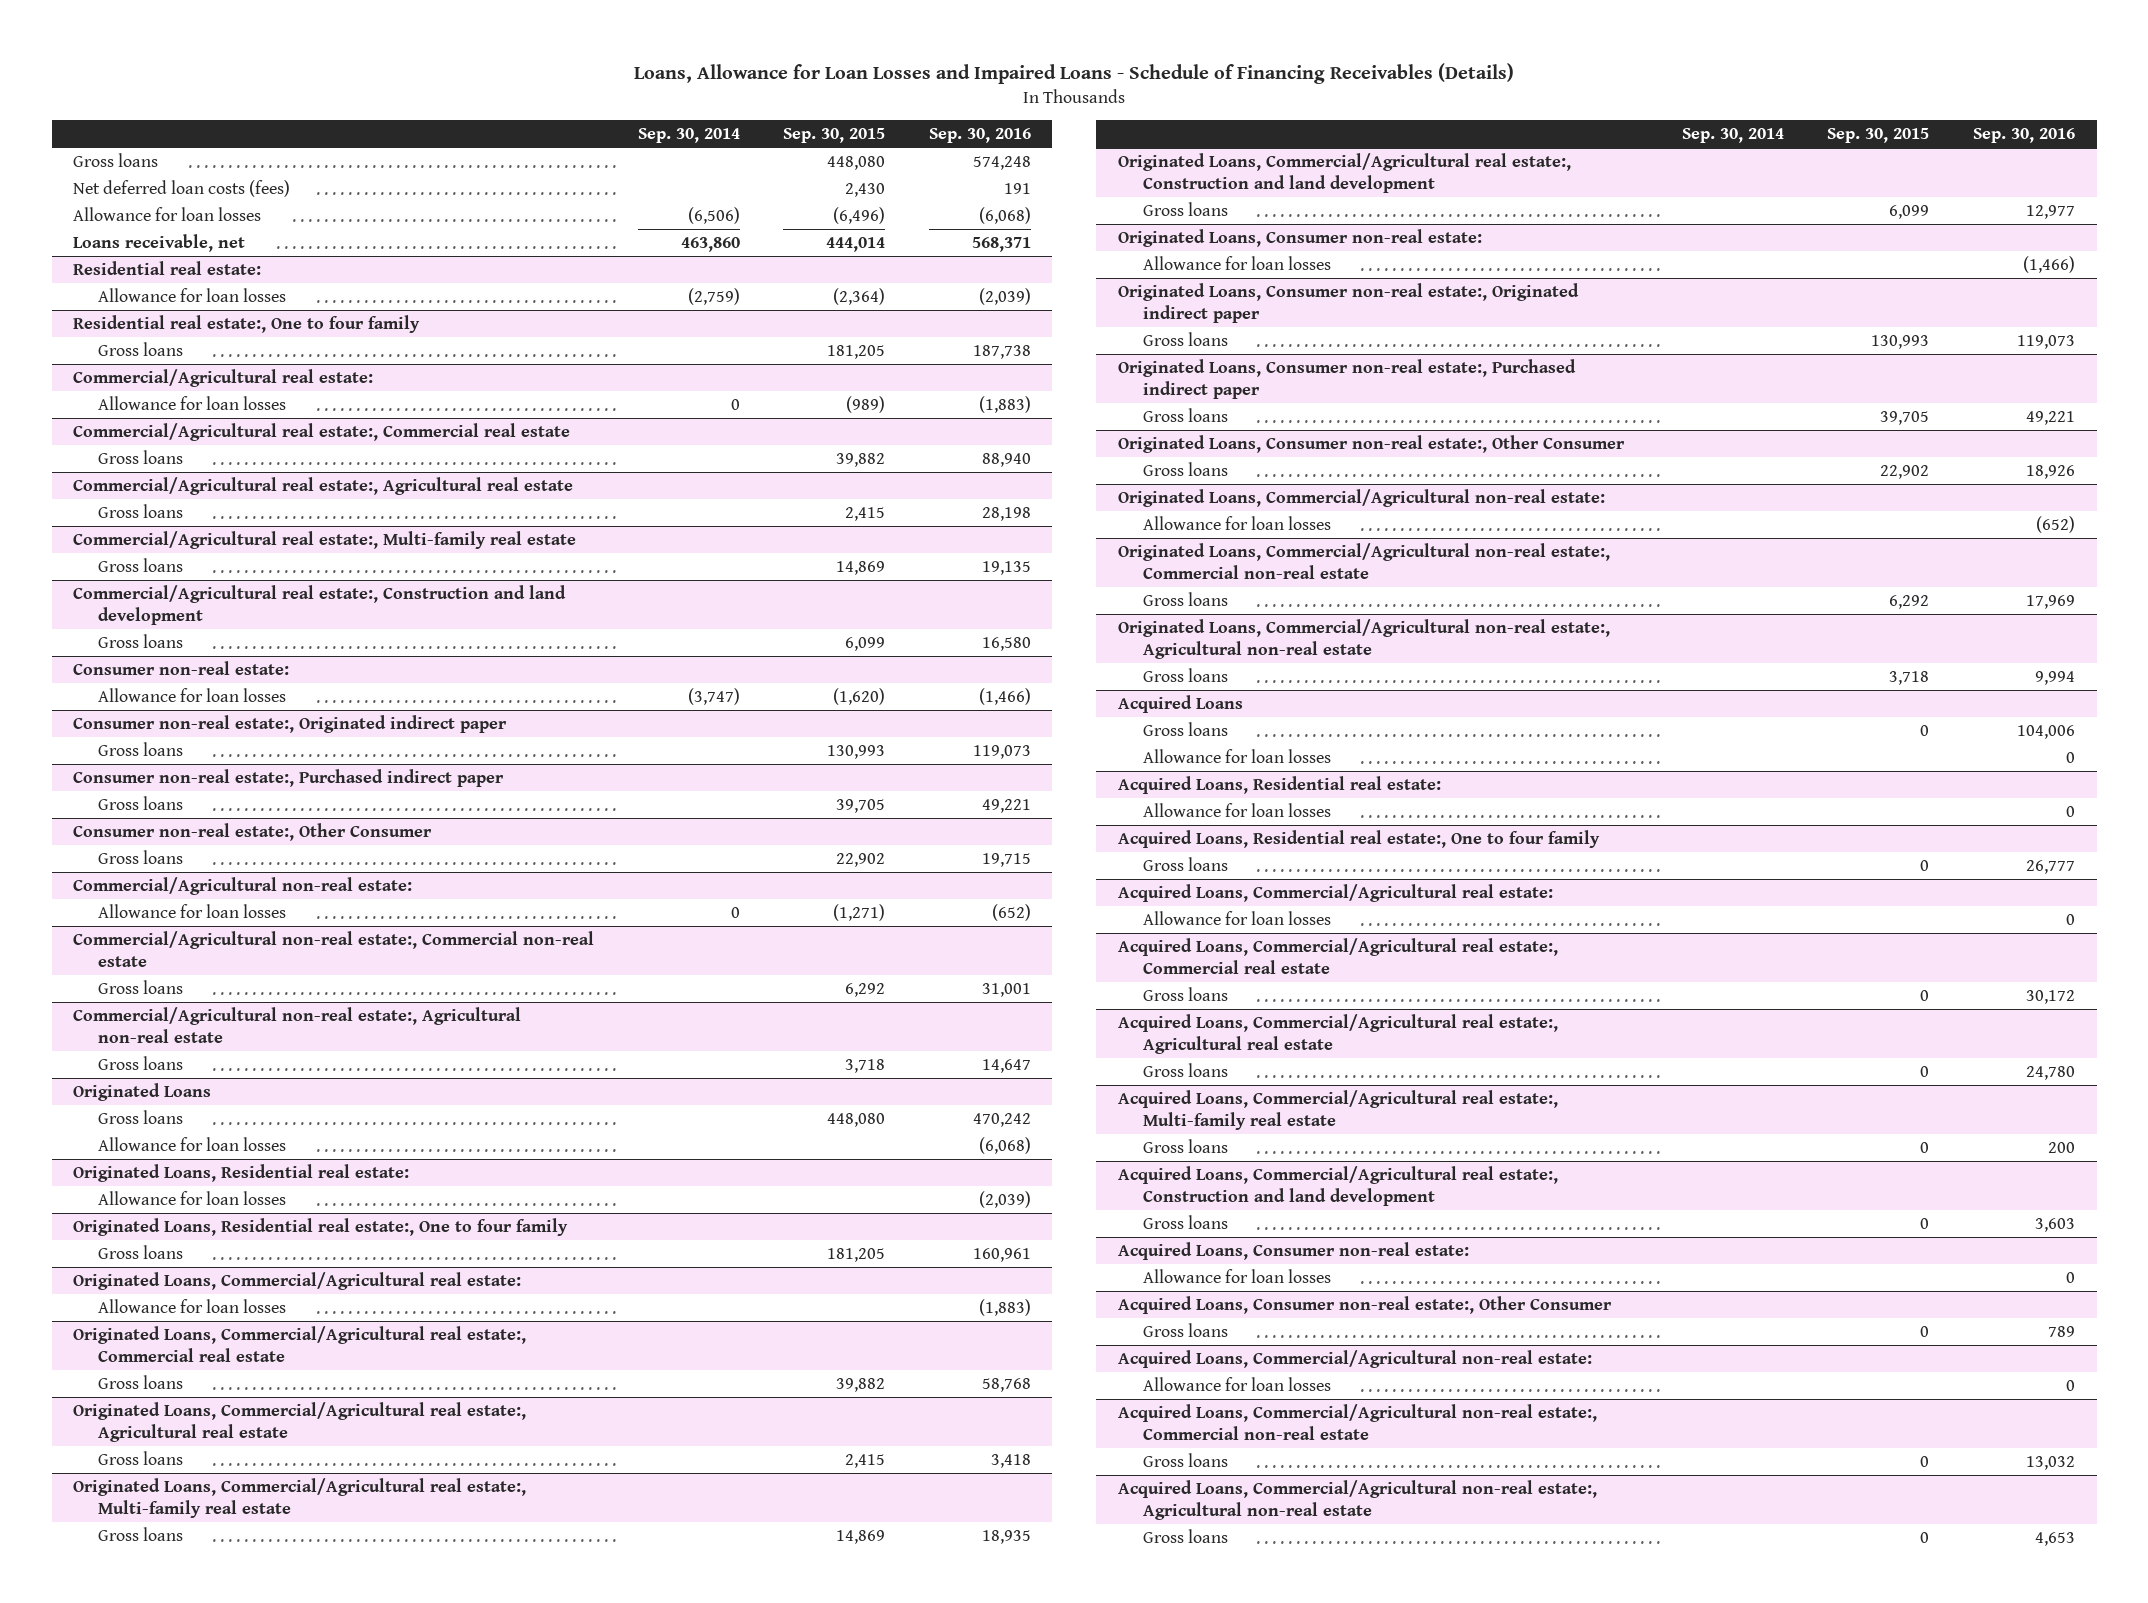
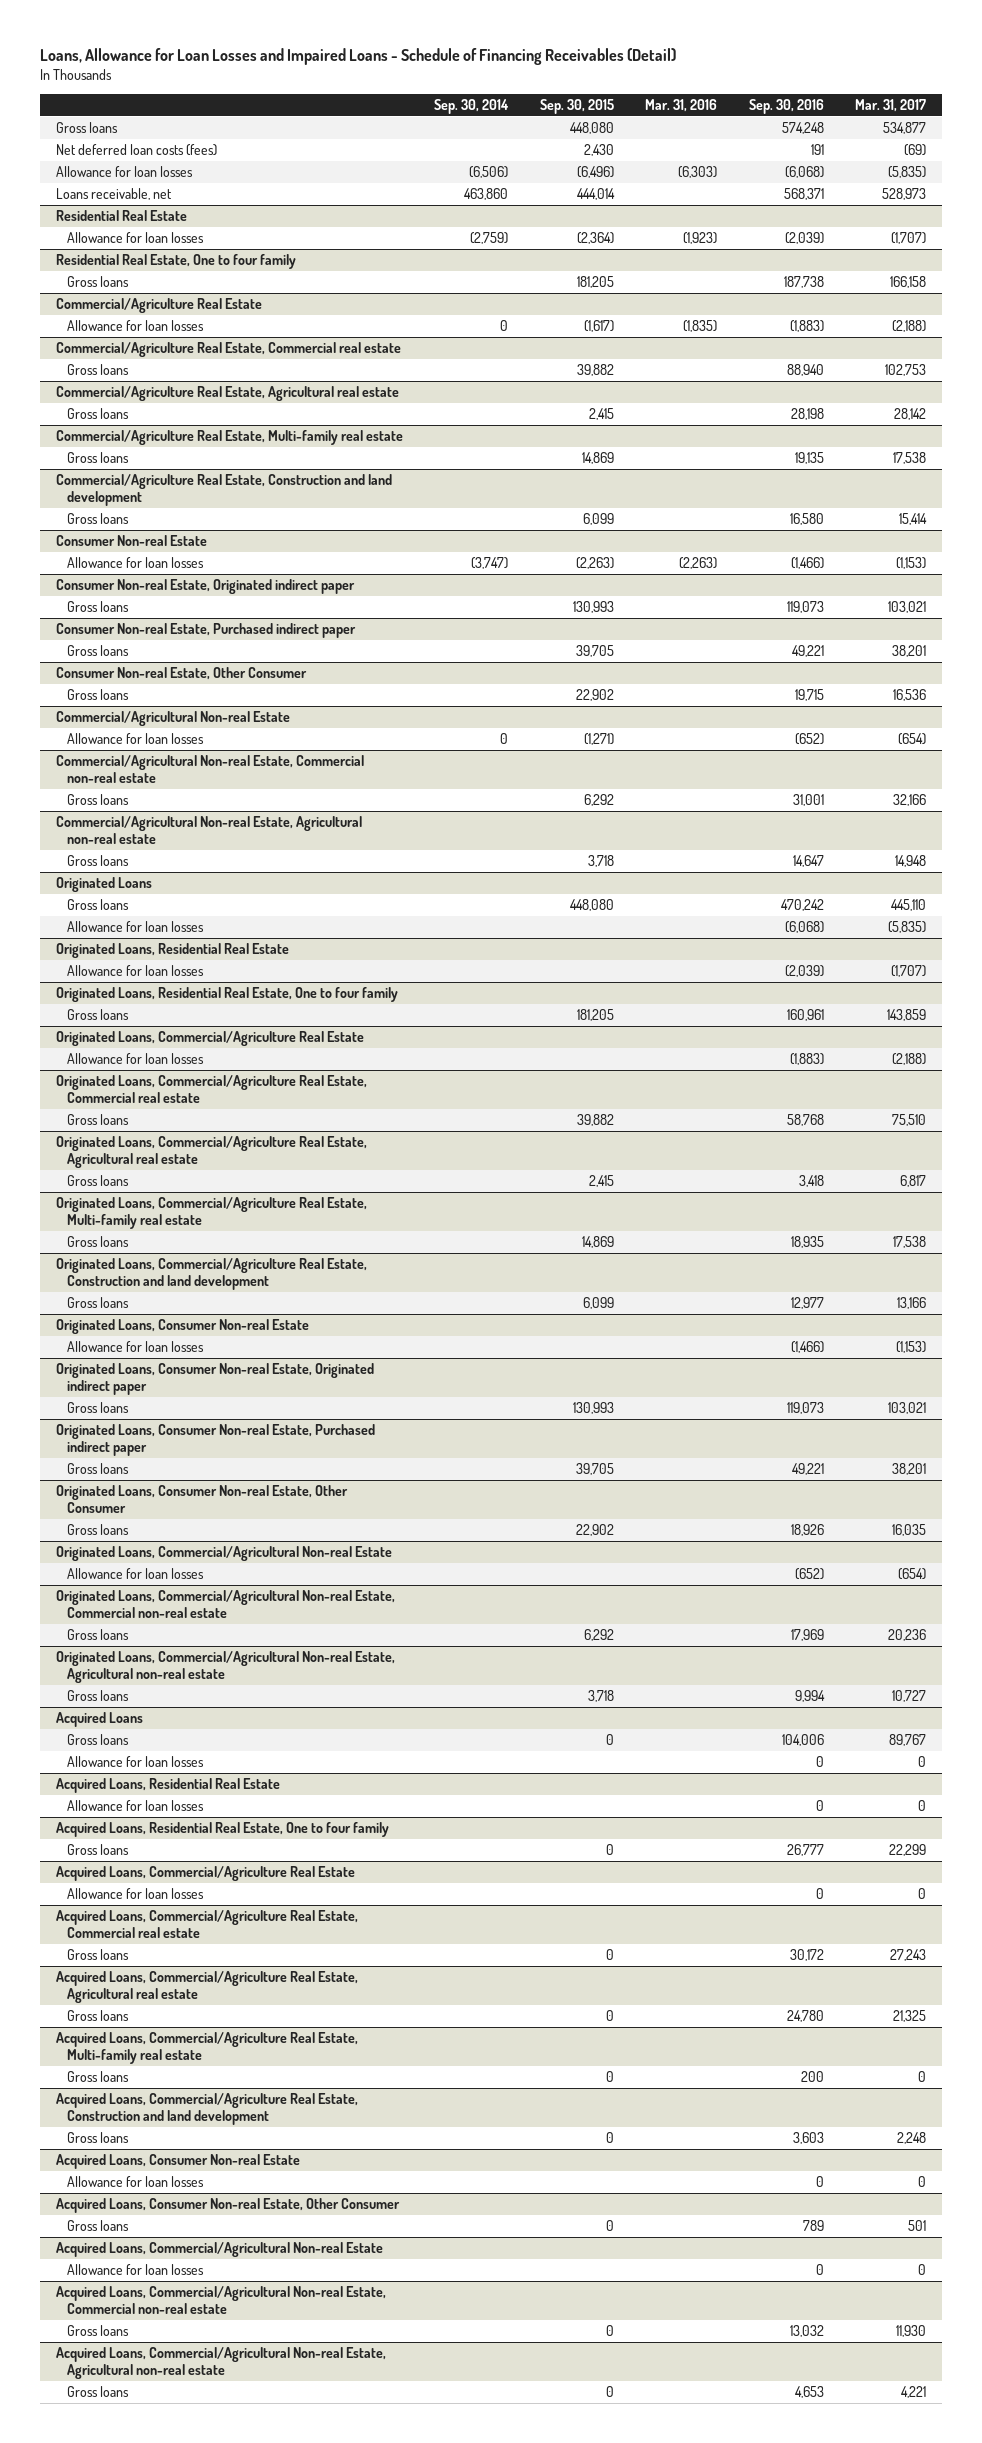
- Loans, Allowance for Loan Losses and Impaired Loans - Schedule of Financing Receivables (Details)
+ Loans, Allowance for Loan Losses and Impaired Loans - Schedule of Financing Receivables (Detail)
- | Sep. 30, 2014 | Sep. 30, 2015 | Sep. 30, 2016
+ | Sep. 30, 2014 | Sep. 30, 2015 | Mar. 31, 2016 | Sep. 30, 2016 | Mar. 31, 2017
- Residential real estate:
+ Residential Real Estate
- Residential real estate:, One to four family
+ Residential Real Estate, One to four family
- Commercial/Agricultural real estate:
- Allowance for loan losses | 0 | (989) | (1,883)
- Commercial/Agricultural real estate:, Commercial real estate
+ Commercial/Agriculture Real Estate
+ Allowance for loan losses | 0 | (1,617) | (1,835) | (1,883) | (2,188)
+ Commercial/Agriculture Real Estate, Commercial real estate
- Commercial/Agricultural real estate:, Agricultural real estate
+ Commercial/Agriculture Real Estate, Agricultural real estate
- Commercial/Agricultural real estate:, Multi-family real estate
+ Commercial/Agriculture Real Estate, Multi-family real estate
- Commercial/Agricultural real estate:, Construction and land development
+ Commercial/Agriculture Real Estate, Construction and land development
- Consumer non-real estate:
- Allowance for loan losses | (3,747) | (1,620) | (1,466)
- Consumer non-real estate:, Originated indirect paper
+ Consumer Non-real Estate
+ Allowance for loan losses | (3,747) | (2,263) | (2,263) | (1,466) | (1,153)
+ Consumer Non-real Estate, Originated indirect paper
- Consumer non-real estate:, Purchased indirect paper
+ Consumer Non-real Estate, Purchased indirect paper
- Consumer non-real estate:, Other Consumer
+ Consumer Non-real Estate, Other Consumer
- Commercial/Agricultural non-real estate:
+ Commercial/Agricultural Non-real Estate
- Commercial/Agricultural non-real estate:, Commercial non-real estate
+ Commercial/Agricultural Non-real Estate, Commercial non-real estate
- Commercial/Agricultural non-real estate:, Agricultural non-real estate
+ Commercial/Agricultural Non-real Estate, Agricultural non-real estate
- Originated Loans, Residential real estate:
+ Originated Loans, Residential Real Estate
- Originated Loans, Residential real estate:, One to four family
+ Originated Loans, Residential Real Estate, One to four family
- Originated Loans, Commercial/Agricultural real estate:
+ Originated Loans, Commercial/Agriculture Real Estate
- Originated Loans, Commercial/Agricultural real estate:, Commercial real estate
+ Originated Loans, Commercial/Agriculture Real Estate, Commercial real estate
- Originated Loans, Commercial/Agricultural real estate:, Agricultural real estate
+ Originated Loans, Commercial/Agriculture Real Estate, Agricultural real estate
- Originated Loans, Commercial/Agricultural real estate:, Multi-family real estate
+ Originated Loans, Commercial/Agriculture Real Estate, Multi-family real estate
- Originated Loans, Commercial/Agricultural real estate:, Construction and land development
+ Originated Loans, Commercial/Agriculture Real Estate, Construction and land development
- Originated Loans, Consumer non-real estate:
+ Originated Loans, Consumer Non-real Estate
- Originated Loans, Consumer non-real estate:, Originated indirect paper
+ Originated Loans, Consumer Non-real Estate, Originated indirect paper
- Originated Loans, Consumer non-real estate:, Purchased indirect paper
+ Originated Loans, Consumer Non-real Estate, Purchased indirect paper
- Originated Loans, Consumer non-real estate:, Other Consumer
+ Originated Loans, Consumer Non-real Estate, Other Consumer
- Originated Loans, Commercial/Agricultural non-real estate:
+ Originated Loans, Commercial/Agricultural Non-real Estate
- Originated Loans, Commercial/Agricultural non-real estate:, Commercial non-real estate
+ Originated Loans, Commercial/Agricultural Non-real Estate, Commercial non-real estate
- Originated Loans, Commercial/Agricultural non-real estate:, Agricultural non-real estate
+ Originated Loans, Commercial/Agricultural Non-real Estate, Agricultural non-real estate
- Acquired Loans, Residential real estate:
+ Acquired Loans, Residential Real Estate
- Acquired Loans, Residential real estate:, One to four family
+ Acquired Loans, Residential Real Estate, One to four family
- Acquired Loans, Commercial/Agricultural real estate:
+ Acquired Loans, Commercial/Agriculture Real Estate
- Acquired Loans, Commercial/Agricultural real estate:, Commercial real estate
+ Acquired Loans, Commercial/Agriculture Real Estate, Commercial real estate
- Acquired Loans, Commercial/Agricultural real estate:, Agricultural real estate
+ Acquired Loans, Commercial/Agriculture Real Estate, Agricultural real estate
- Acquired Loans, Commercial/Agricultural real estate:, Multi-family real estate
+ Acquired Loans, Commercial/Agriculture Real Estate, Multi-family real estate
- Acquired Loans, Commercial/Agricultural real estate:, Construction and land development
+ Acquired Loans, Commercial/Agriculture Real Estate, Construction and land development
- Acquired Loans, Consumer non-real estate:
+ Acquired Loans, Consumer Non-real Estate
- Acquired Loans, Consumer non-real estate:, Other Consumer
+ Acquired Loans, Consumer Non-real Estate, Other Consumer
- Acquired Loans, Commercial/Agricultural non-real estate:
+ Acquired Loans, Commercial/Agricultural Non-real Estate
- Acquired Loans, Commercial/Agricultural non-real estate:, Commercial non-real estate
+ Acquired Loans, Commercial/Agricultural Non-real Estate, Commercial non-real estate
- Acquired Loans, Commercial/Agricultural non-real estate:, Agricultural non-real estate
+ Acquired Loans, Commercial/Agricultural Non-real Estate, Agricultural non-real estate

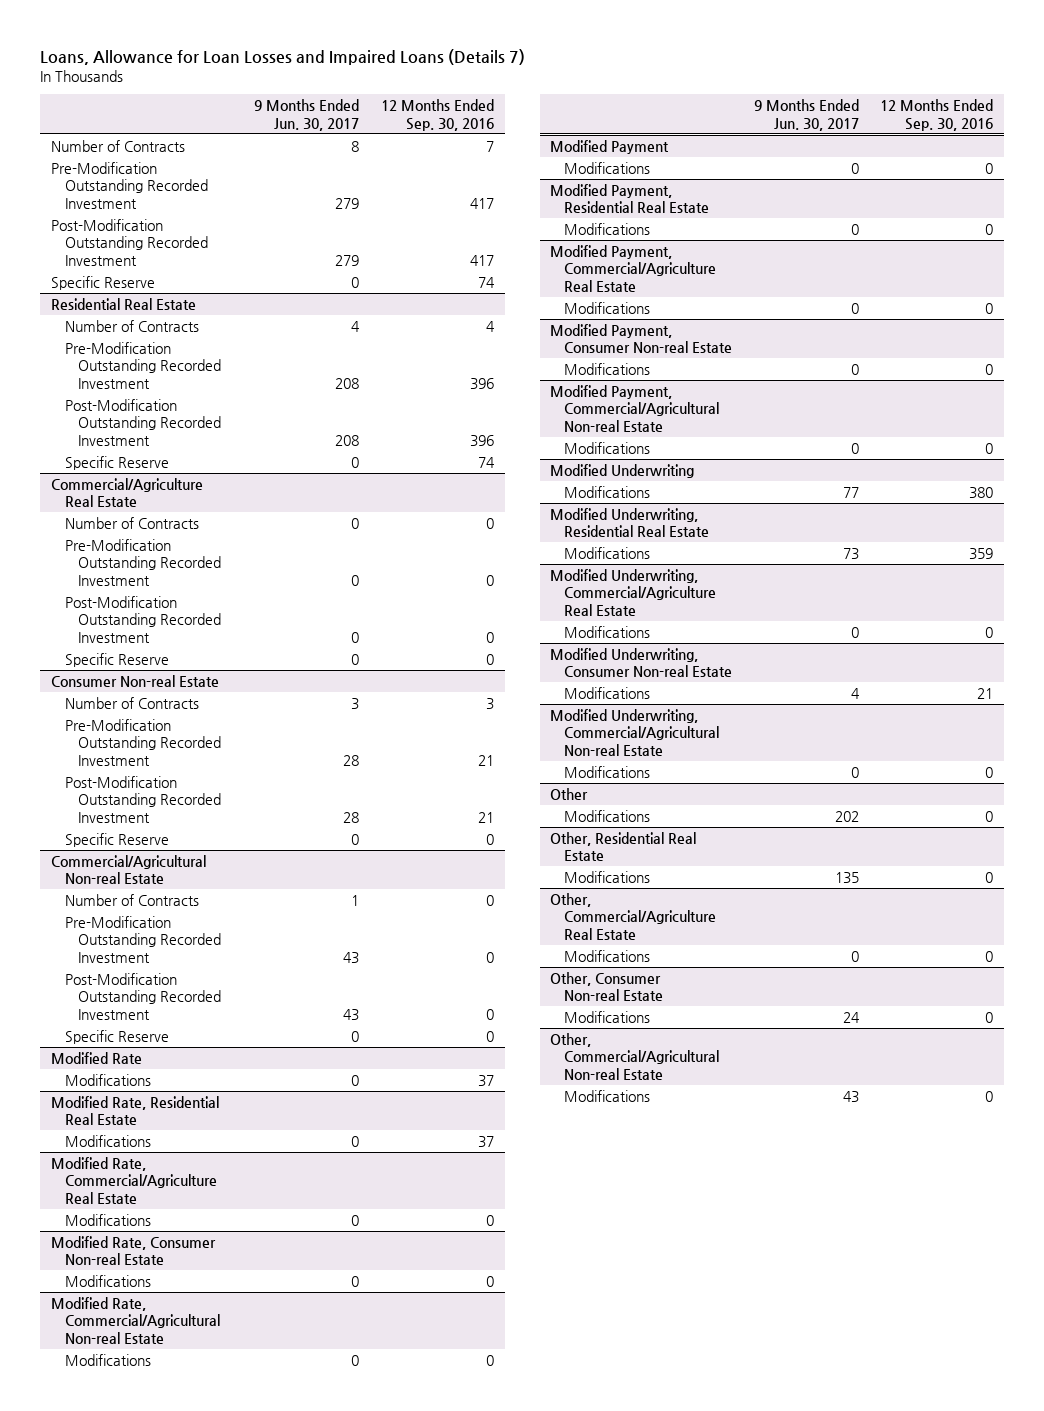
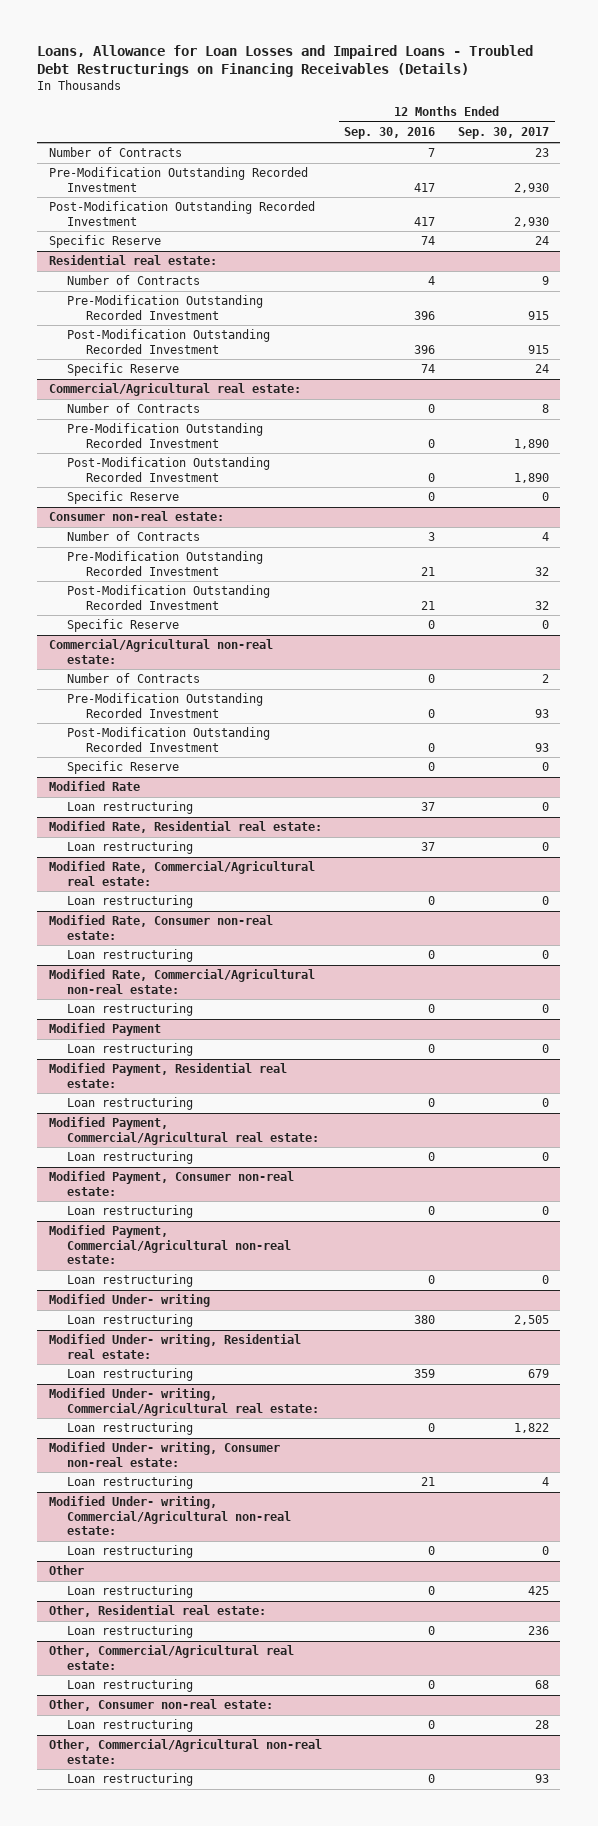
- Loans, Allowance for Loan Losses and Impaired Loans (Details 7)
+ Loans, Allowance for Loan Losses and Impaired Loans - Troubled Debt Restructurings on Financing Receivables (Details)
- | 9 Months Ended Jun. 30, 2017 | 12 Months Ended Sep. 30, 2016
+ | 12 Months Ended Sep. 30, 2016 | 12 Months Ended Sep. 30, 2017
- Residential Real Estate
+ Residential real estate:
- Commercial/Agriculture Real Estate
+ Commercial/Agricultural real estate:
- Consumer Non-real Estate
+ Consumer non-real estate:
- Commercial/Agricultural Non-real Estate
+ Commercial/Agricultural non-real estate:
@ Modified Rate
- Modifications | 0 | 37
- Modified Rate, Residential Real Estate
- Modifications | 0 | 37
- Modified Rate, Commercial/Agriculture Real Estate
- Modifications | 0 | 0
- Modified Rate, Consumer Non-real Estate
- Modifications | 0 | 0
- Modified Rate, Commercial/Agricultural Non-real Estate
- Modifications | 0 | 0
@ Modified Rate
+ Loan restructuring | 37 | 0
+ Modified Rate, Residential real estate:
+ Loan restructuring | 37 | 0
+ Modified Rate, Commercial/Agricultural real estate:
+ Loan restructuring | 0 | 0
+ Modified Rate, Consumer non-real estate:
+ Loan restructuring | 0 | 0
+ Modified Rate, Commercial/Agricultural non-real estate:
+ Loan restructuring | 0 | 0
@ Modified Payment
- Modifications | 0 | 0
- Modified Payment, Residential Real Estate
- Modifications | 0 | 0
- Modified Payment, Commercial/Agriculture Real Estate
- Modifications | 0 | 0
- Modified Payment, Consumer Non-real Estate
- Modifications | 0 | 0
- Modified Payment, Commercial/Agricultural Non-real Estate
- Modifications | 0 | 0
- Modified Underwriting
- Modifications | 77 | 380
- Modified Underwriting, Residential Real Estate
- Modifications | 73 | 359
- Modified Underwriting, Commercial/Agriculture Real Estate
- Modifications | 0 | 0
- Modified Underwriting, Consumer Non-real Estate
- Modifications | 4 | 21
- Modified Underwriting, Commercial/Agricultural Non-real Estate
- Modifications | 0 | 0
@ Modified Payment
+ Loan restructuring | 0 | 0
+ Modified Payment, Residential real estate:
+ Loan restructuring | 0 | 0
+ Modified Payment, Commercial/Agricultural real estate:
+ Loan restructuring | 0 | 0
+ Modified Payment, Consumer non-real estate:
+ Loan restructuring | 0 | 0
+ Modified Payment, Commercial/Agricultural non-real estate:
+ Loan restructuring | 0 | 0
+ Modified Under- writing
+ Loan restructuring | 380 | 2,505
+ Modified Under- writing, Residential real estate:
+ Loan restructuring | 359 | 679
+ Modified Under- writing, Commercial/Agricultural real estate:
+ Loan restructuring | 0 | 1,822
+ Modified Under- writing, Consumer non-real estate:
+ Loan restructuring | 21 | 4
+ Modified Under- writing, Commercial/Agricultural non-real estate:
+ Loan restructuring | 0 | 0
@ Other
- Modifications | 202 | 0
- Other, Residential Real Estate
- Modifications | 135 | 0
- Other, Commercial/Agriculture Real Estate
- Modifications | 0 | 0
- Other, Consumer Non-real Estate
- Modifications | 24 | 0
- Other, Commercial/Agricultural Non-real Estate
- Modifications | 43 | 0
@ Other
+ Loan restructuring | 0 | 425
+ Other, Residential real estate:
+ Loan restructuring | 0 | 236
+ Other, Commercial/Agricultural real estate:
+ Loan restructuring | 0 | 68
+ Other, Consumer non-real estate:
+ Loan restructuring | 0 | 28
+ Other, Commercial/Agricultural non-real estate:
+ Loan restructuring | 0 | 93

